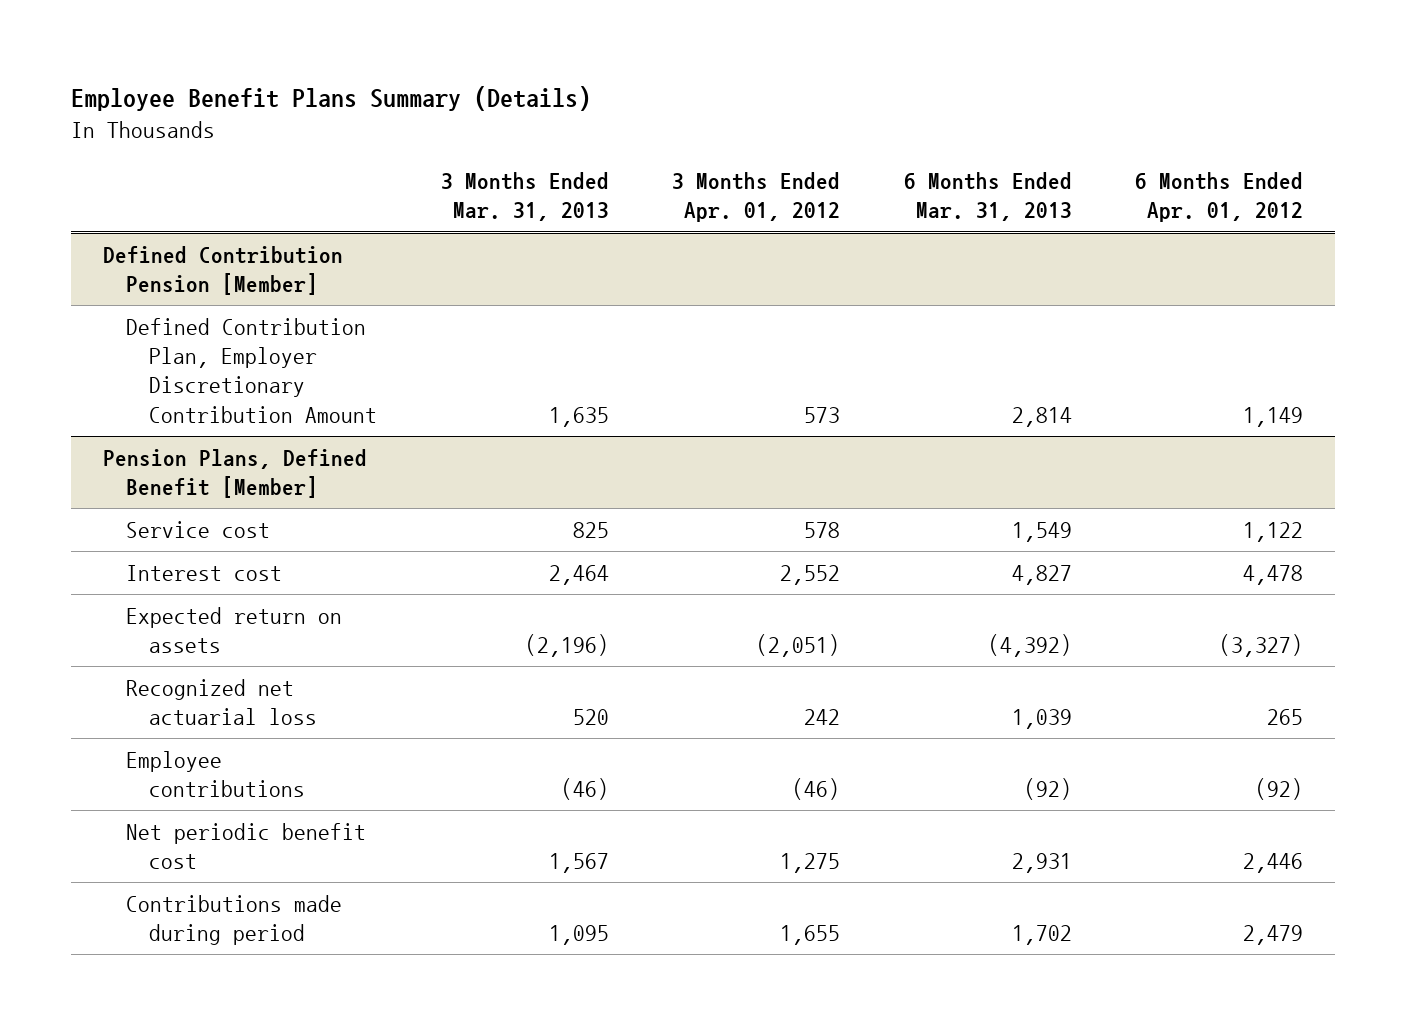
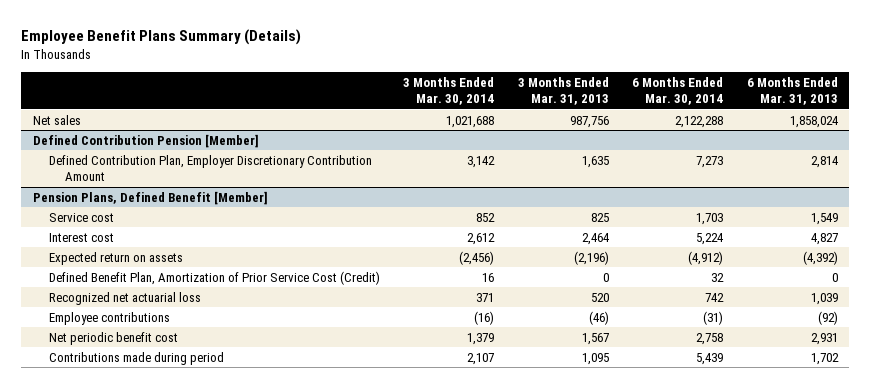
- | 3 Months Ended Mar. 31, 2013 | 3 Months Ended Apr. 01, 2012 | 6 Months Ended Mar. 31, 2013 | 6 Months Ended Apr. 01, 2012
+ | 3 Months Ended Mar. 30, 2014 | 3 Months Ended Mar. 31, 2013 | 6 Months Ended Mar. 30, 2014 | 6 Months Ended Mar. 31, 2013
+ Net sales | 1,021,688 | 987,756 | 2,122,288 | 1,858,024
@ Pension Plans, Defined Benefit [Member]
+ Defined Benefit Plan, Amortization of Prior Service Cost (Credit) | 16 | 0 | 32 | 0

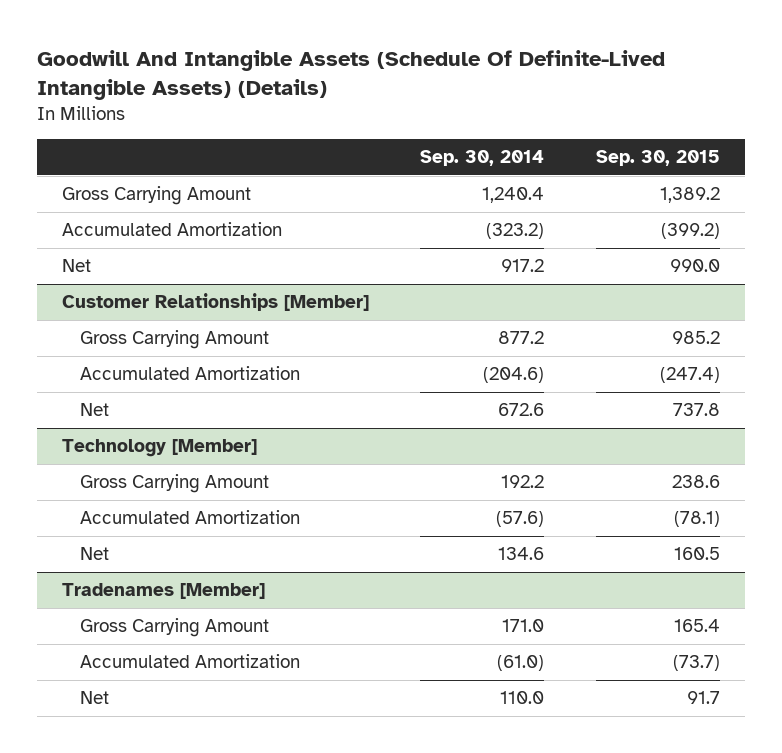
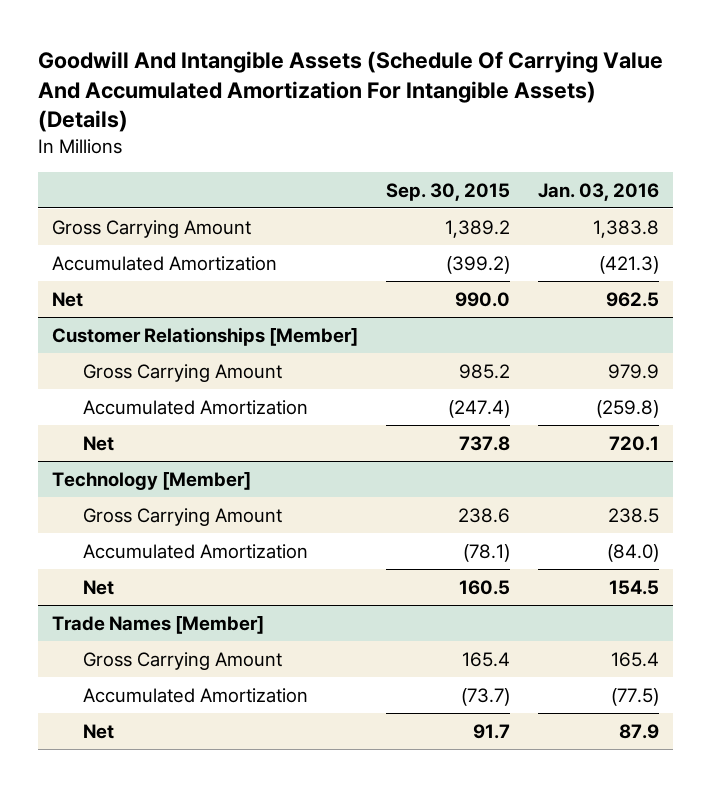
- Goodwill And Intangible Assets (Schedule Of Definite-Lived Intangible Assets) (Details)
+ Goodwill And Intangible Assets (Schedule Of Carrying Value And Accumulated Amortization For Intangible Assets) (Details)
- | Sep. 30, 2014 | Sep. 30, 2015
+ | Sep. 30, 2015 | Jan. 03, 2016
- Tradenames [Member]
+ Trade Names [Member]

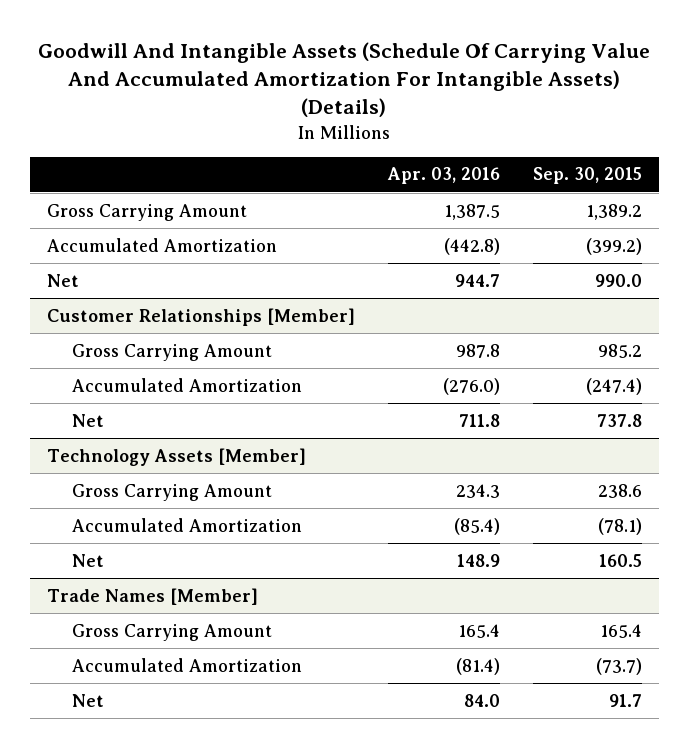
- | Sep. 30, 2015 | Jan. 03, 2016
+ | Apr. 03, 2016 | Sep. 30, 2015
- Technology [Member]
+ Technology Assets [Member]

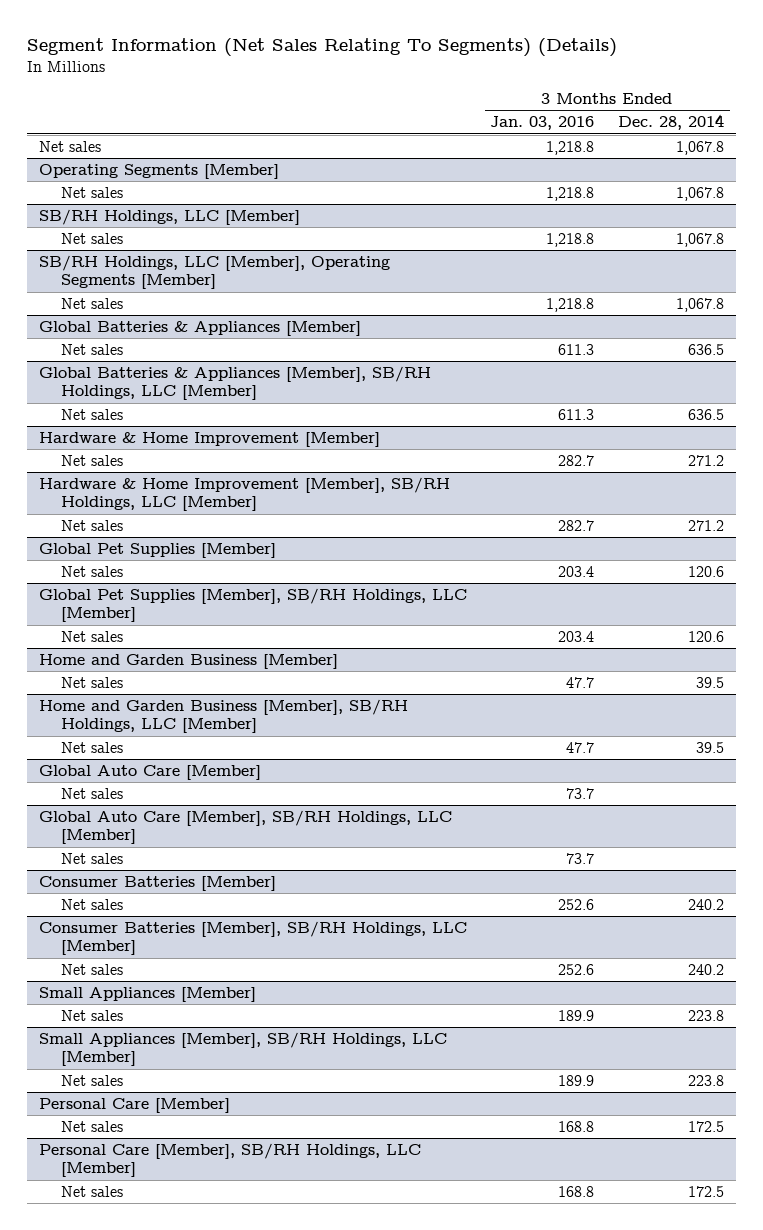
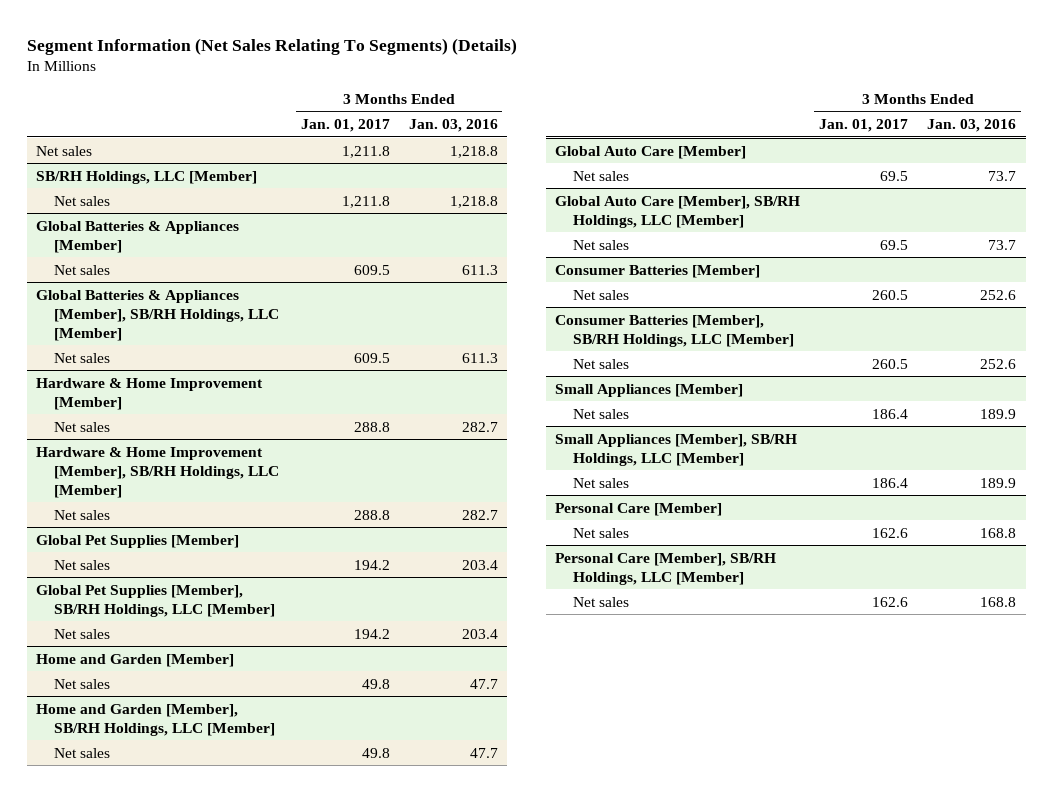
- | 3 Months Ended Jan. 03, 2016 | 3 Months Ended Dec. 28, 2014
+ | 3 Months Ended Jan. 01, 2017 | 3 Months Ended Jan. 03, 2016
- Operating Segments [Member]
- Net sales | 1,218.8 | 1,067.8
- SB/RH Holdings, LLC [Member], Operating Segments [Member]
- Net sales | 1,218.8 | 1,067.8
- Home and Garden Business [Member]
+ Home and Garden [Member]
- Home and Garden Business [Member], SB/RH Holdings, LLC [Member]
+ Home and Garden [Member], SB/RH Holdings, LLC [Member]

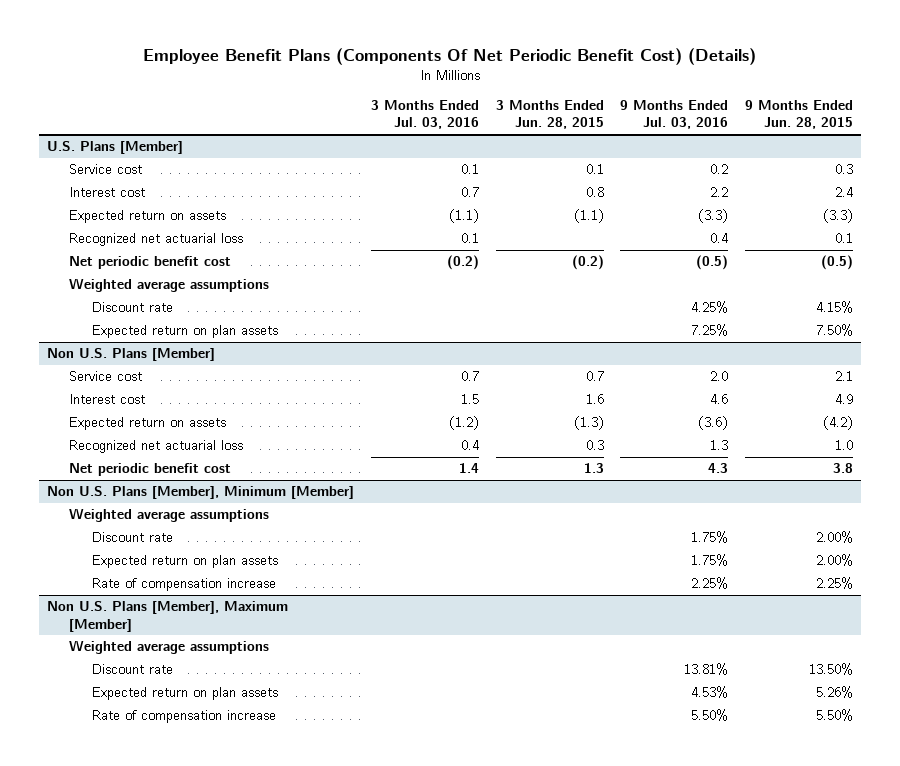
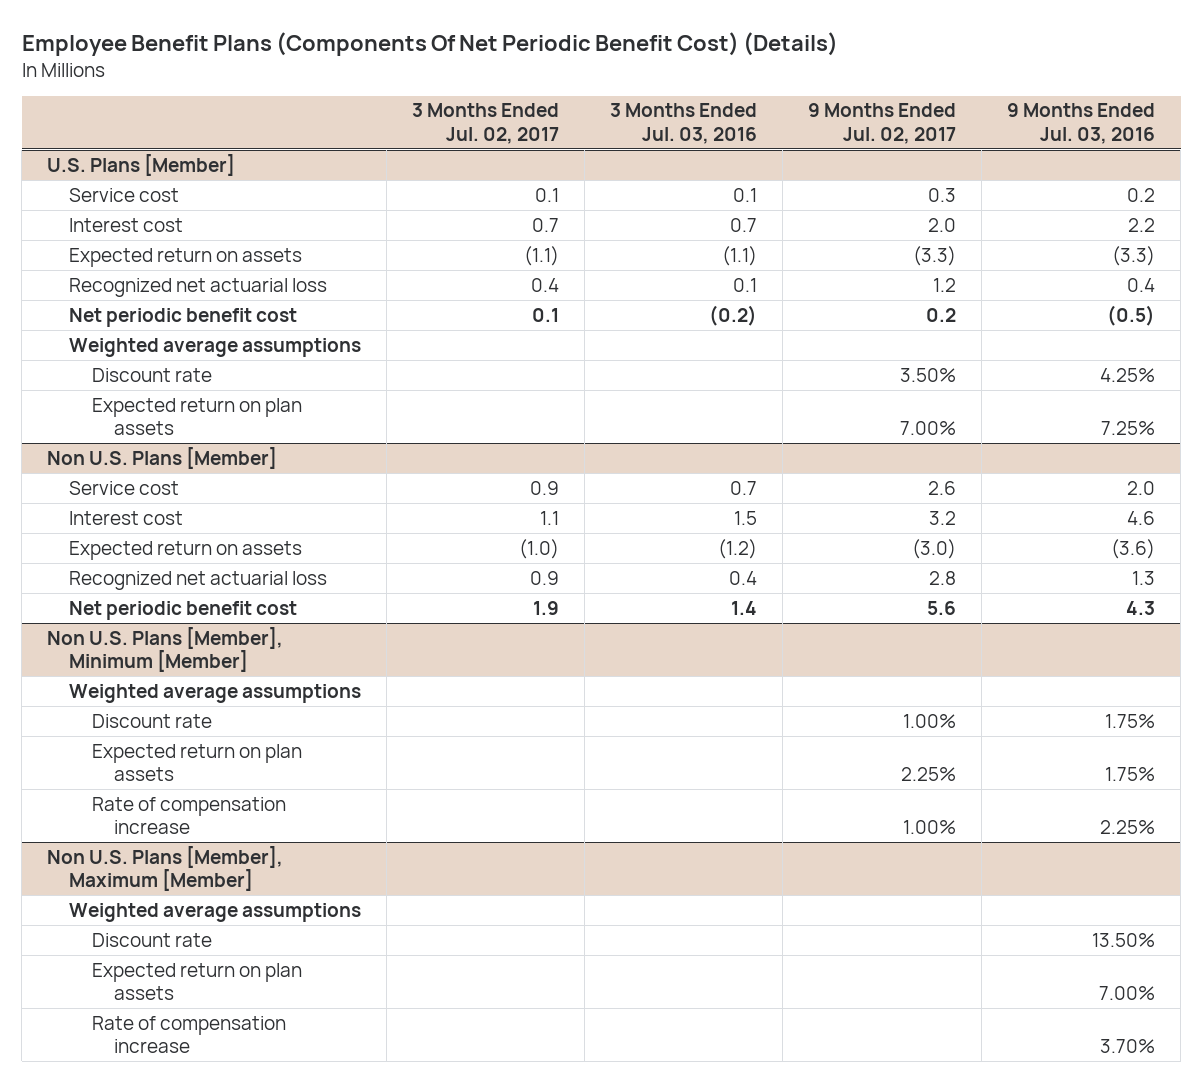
- | 3 Months Ended Jul. 03, 2016 | 3 Months Ended Jun. 28, 2015 | 9 Months Ended Jul. 03, 2016 | 9 Months Ended Jun. 28, 2015
+ | 3 Months Ended Jul. 02, 2017 | 3 Months Ended Jul. 03, 2016 | 9 Months Ended Jul. 02, 2017 | 9 Months Ended Jul. 03, 2016
@ Non U.S. Plans [Member], Maximum [Member]
- Discount rate | | | 13.81% | 13.50%
- Expected return on plan assets | | | 4.53% | 5.26%
- Rate of compensation increase | | | 5.50% | 5.50%
+ Discount rate | | | | 13.50%
+ Expected return on plan assets | | | | 7.00%
+ Rate of compensation increase | | | | 3.70%

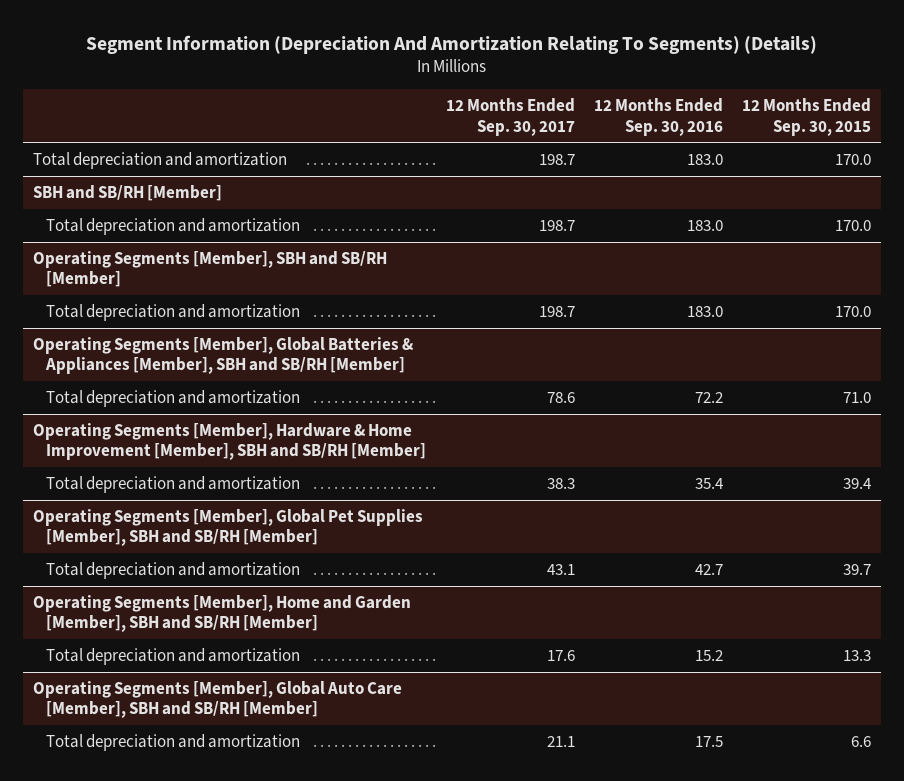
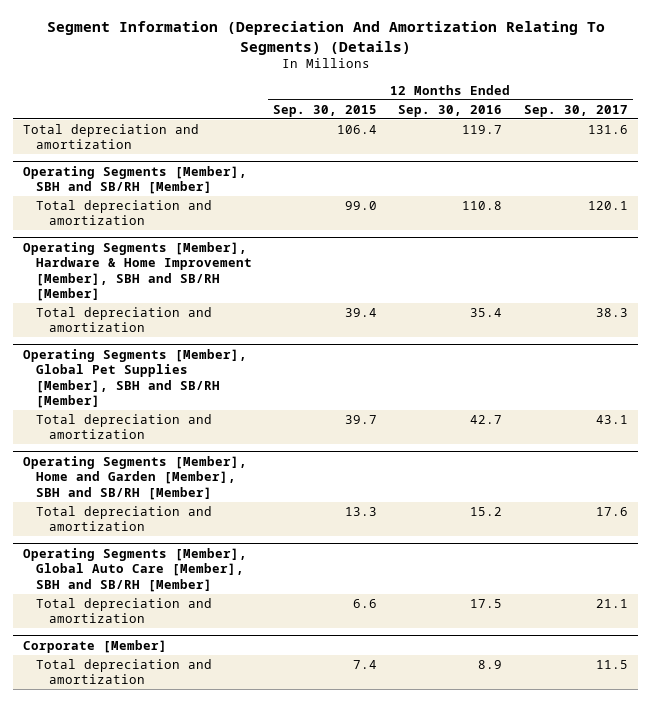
- | 12 Months Ended Sep. 30, 2017 | 12 Months Ended Sep. 30, 2016 | 12 Months Ended Sep. 30, 2015
+ | 12 Months Ended Sep. 30, 2015 | 12 Months Ended Sep. 30, 2016 | 12 Months Ended Sep. 30, 2017
- Total depreciation and amortization | 198.7 | 183.0 | 170.0
- SBH and SB/RH [Member]
- Total depreciation and amortization | 198.7 | 183.0 | 170.0
+ Total depreciation and amortization | 106.4 | 119.7 | 131.6
@ Operating Segments [Member], SBH and SB/RH [Member]
- Total depreciation and amortization | 198.7 | 183.0 | 170.0
- Operating Segments [Member], Global Batteries & Appliances [Member], SBH and SB/RH [Member]
- Total depreciation and amortization | 78.6 | 72.2 | 71.0
@ Operating Segments [Member], SBH and SB/RH [Member]
+ Total depreciation and amortization | 99.0 | 110.8 | 120.1
+ Corporate [Member]
+ Total depreciation and amortization | 7.4 | 8.9 | 11.5

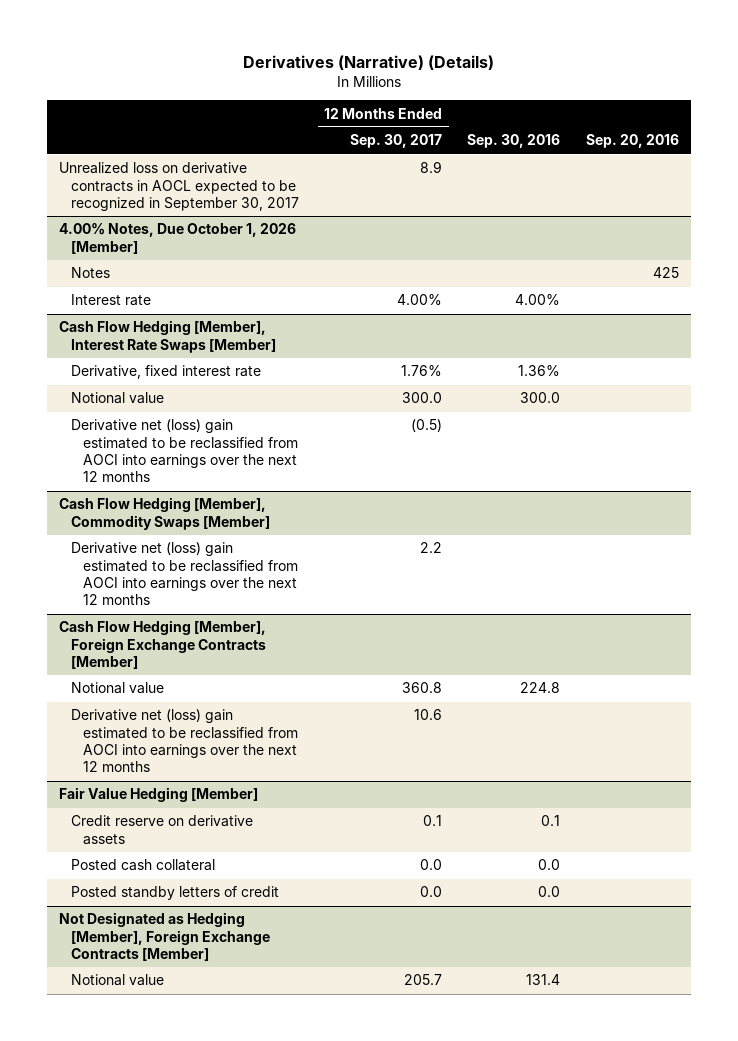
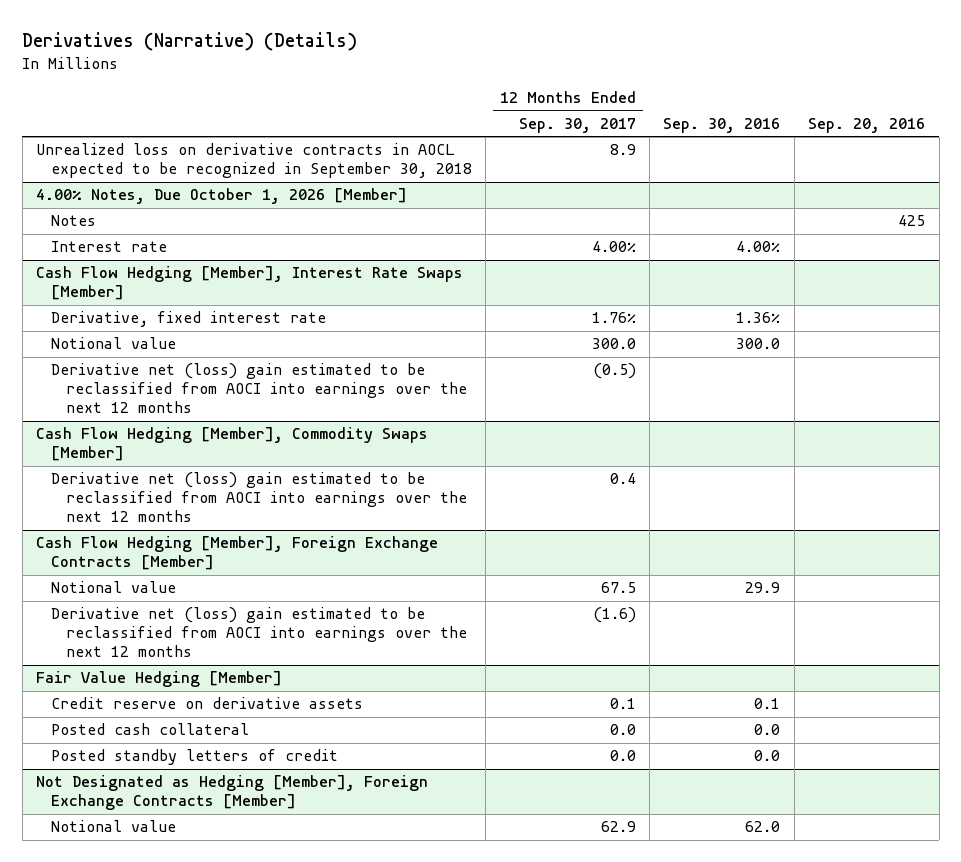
- Unrealized loss on derivative contracts in AOCL expected to be recognized in September 30, 2017 | 8.9 | |
+ Unrealized loss on derivative contracts in AOCL expected to be recognized in September 30, 2018 | 8.9 | |
@ Cash Flow Hedging [Member], Commodity Swaps [Member]
- Derivative net (loss) gain estimated to be reclassified from AOCI into earnings over the next 12 months | 2.2 | |
+ Derivative net (loss) gain estimated to be reclassified from AOCI into earnings over the next 12 months | 0.4 | |
@ Cash Flow Hedging [Member], Foreign Exchange Contracts [Member]
- Notional value | 360.8 | 224.8 |
- Derivative net (loss) gain estimated to be reclassified from AOCI into earnings over the next 12 months | 10.6 | |
+ Notional value | 67.5 | 29.9 |
+ Derivative net (loss) gain estimated to be reclassified from AOCI into earnings over the next 12 months | (1.6) | |
@ Not Designated as Hedging [Member], Foreign Exchange Contracts [Member]
- Notional value | 205.7 | 131.4 |
+ Notional value | 62.9 | 62.0 |

